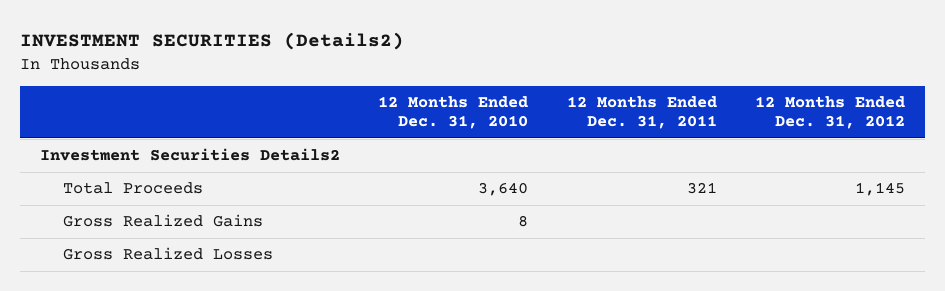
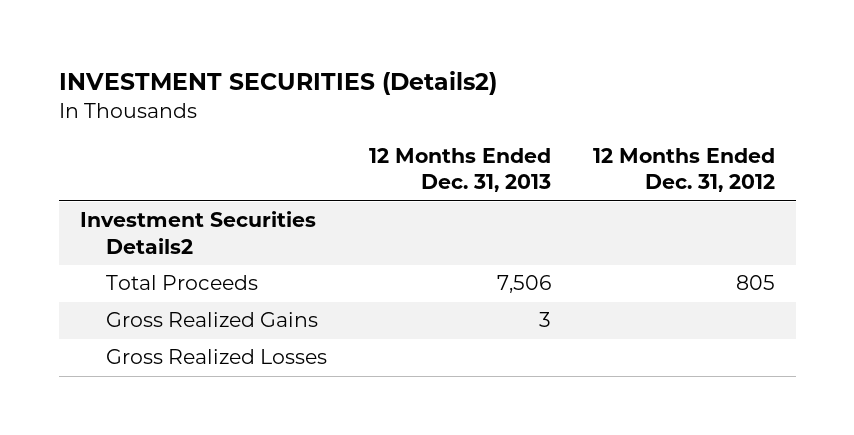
- | 12 Months Ended Dec. 31, 2010 | 12 Months Ended Dec. 31, 2011 | 12 Months Ended Dec. 31, 2012
+ | 12 Months Ended Dec. 31, 2013 | 12 Months Ended Dec. 31, 2012
- Total Proceeds | 3,640 | 321 | 1,145
+ Total Proceeds | 7,506 | 805

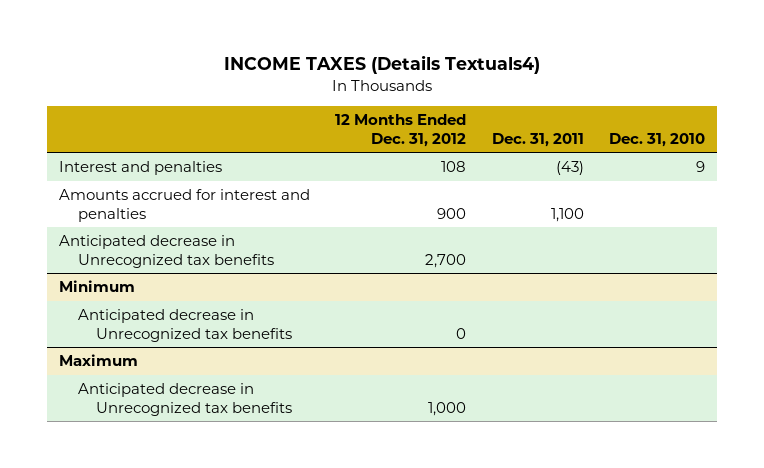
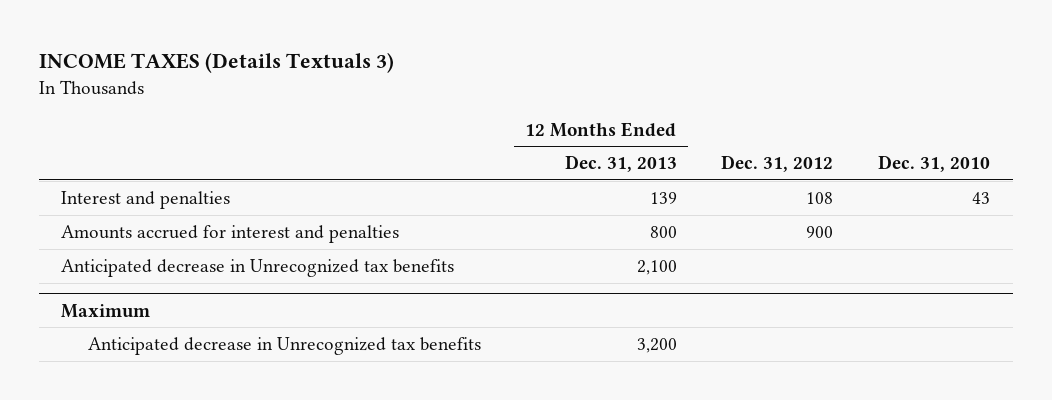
- INCOME TAXES (Details Textuals4)
+ INCOME TAXES (Details Textuals 3)
- | 12 Months Ended Dec. 31, 2012 | Dec. 31, 2011 | Dec. 31, 2010
+ | 12 Months Ended Dec. 31, 2013 | Dec. 31, 2012 | Dec. 31, 2010
- Interest and penalties | 108 | (43) | 9
+ Interest and penalties | 139 | 108 | 43
- Minimum
- Anticipated decrease in Unrecognized tax benefits | 0 | |

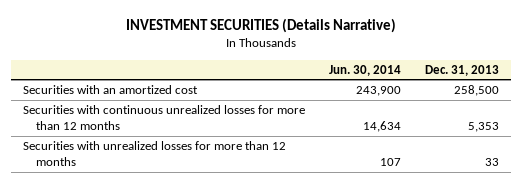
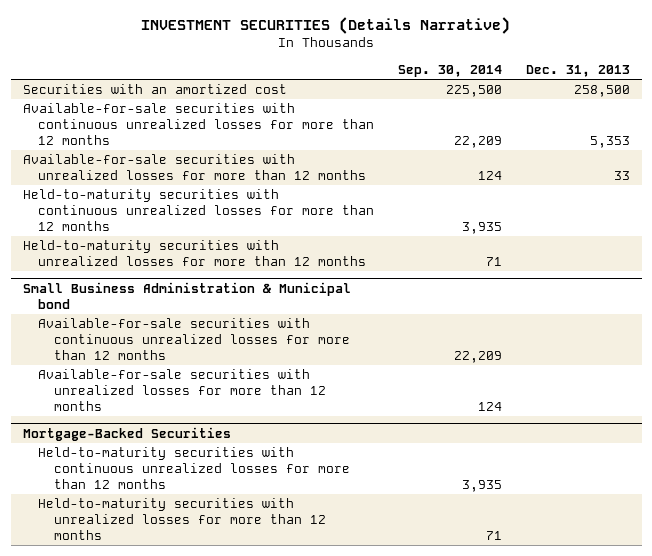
- | Jun. 30, 2014 | Dec. 31, 2013
+ | Sep. 30, 2014 | Dec. 31, 2013
- Securities with continuous unrealized losses for more than 12 months | 14,634 | 5,353
- Securities with unrealized losses for more than 12 months | 107 | 33
+ Available-for-sale securities with continuous unrealized losses for more than 12 months | 22,209 | 5,353
+ Available-for-sale securities with unrealized losses for more than 12 months | 124 | 33
+ Held-to-maturity securities with continuous unrealized losses for more than 12 months | 3,935 |
+ Held-to-maturity securities with unrealized losses for more than 12 months | 71 |
+ Small Business Administration & Municipal bond
+ Available-for-sale securities with continuous unrealized losses for more than 12 months | 22,209 |
+ Available-for-sale securities with unrealized losses for more than 12 months | 124 |
+ Mortgage-Backed Securities
+ Held-to-maturity securities with continuous unrealized losses for more than 12 months | 3,935 |
+ Held-to-maturity securities with unrealized losses for more than 12 months | 71 |

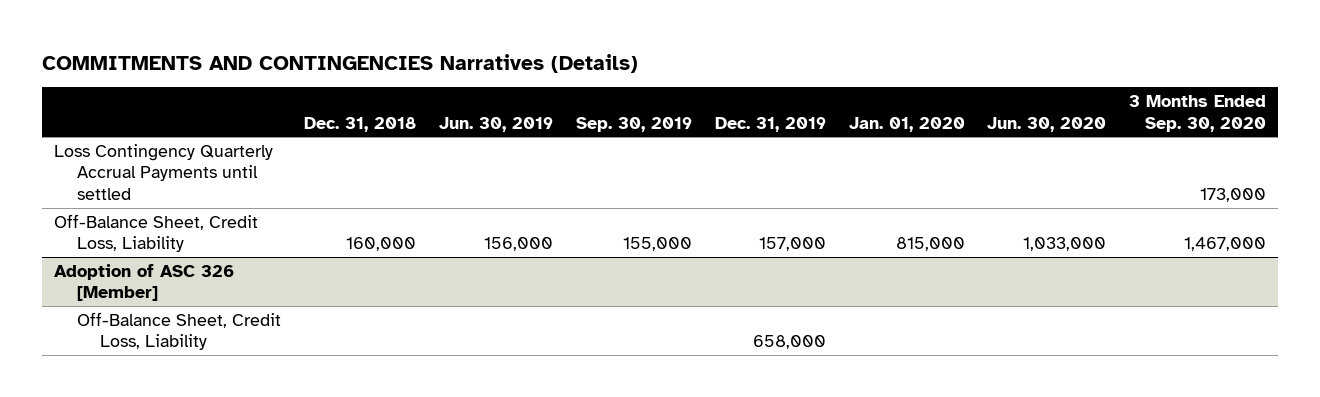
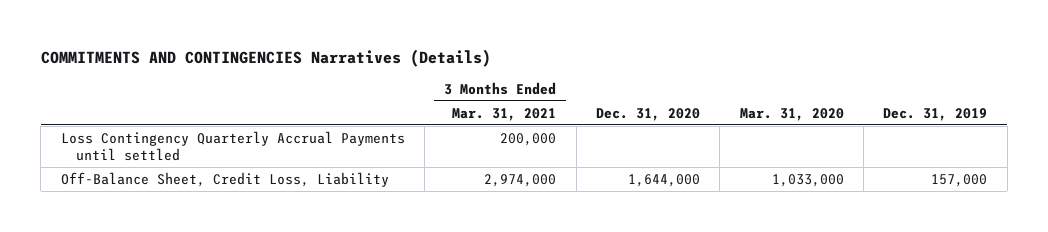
- | Dec. 31, 2018 | Jun. 30, 2019 | Sep. 30, 2019 | Dec. 31, 2019 | Jan. 01, 2020 | Jun. 30, 2020 | 3 Months Ended Sep. 30, 2020
+ | 3 Months Ended Mar. 31, 2021 | Dec. 31, 2020 | Mar. 31, 2020 | Dec. 31, 2019
- Adoption of ASC 326 [Member]
- Off-Balance Sheet, Credit Loss, Liability | | | | 658,000 | | |

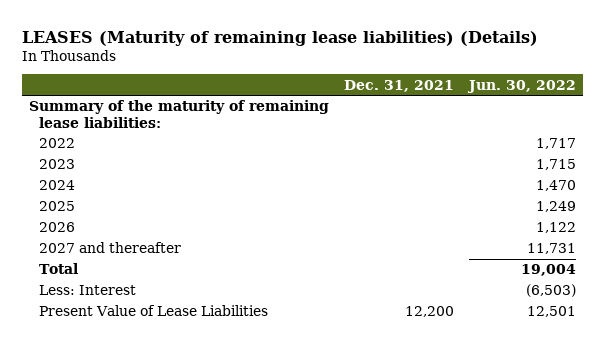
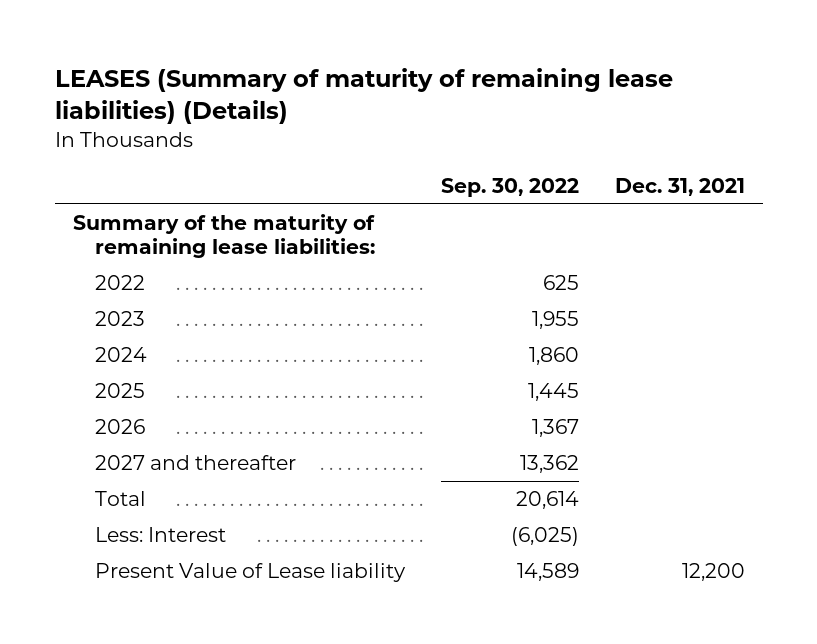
- LEASES (Maturity of remaining lease liabilities) (Details)
+ LEASES (Summary of maturity of remaining lease liabilities) (Details)
- | Dec. 31, 2021 | Jun. 30, 2022
+ | Sep. 30, 2022 | Dec. 31, 2021
- Present Value of Lease Liabilities | 12,200 | 12,501
+ Present Value of Lease liability | 14,589 | 12,200

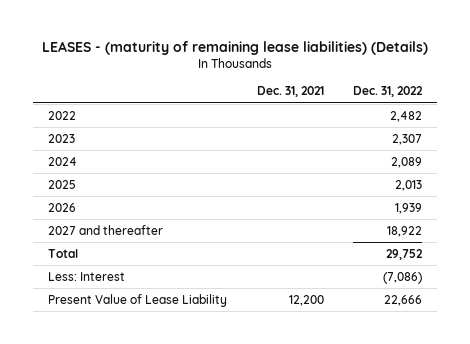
- LEASES (Summary of maturity of remaining lease liabilities) (Details)
+ LEASES - (maturity of remaining lease liabilities) (Details)
- | Sep. 30, 2022 | Dec. 31, 2021
+ | Dec. 31, 2021 | Dec. 31, 2022
- Summary of the maturity of remaining lease liabilities:
- Present Value of Lease liability | 14,589 | 12,200
+ Present Value of Lease Liability | 12,200 | 22,666

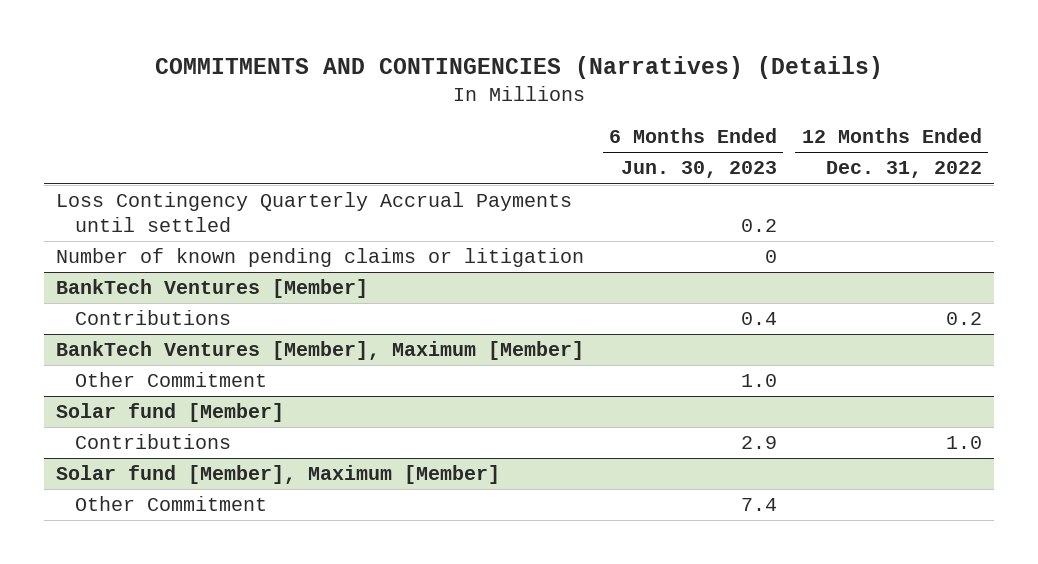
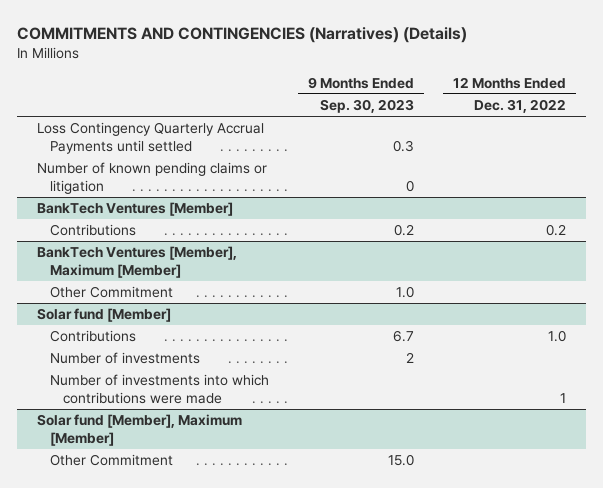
- | 6 Months Ended Jun. 30, 2023 | 12 Months Ended Dec. 31, 2022
+ | 9 Months Ended Sep. 30, 2023 | 12 Months Ended Dec. 31, 2022
@ Solar fund [Member]
+ Number of investments | 2 |
+ Number of investments into which contributions were made | | 1

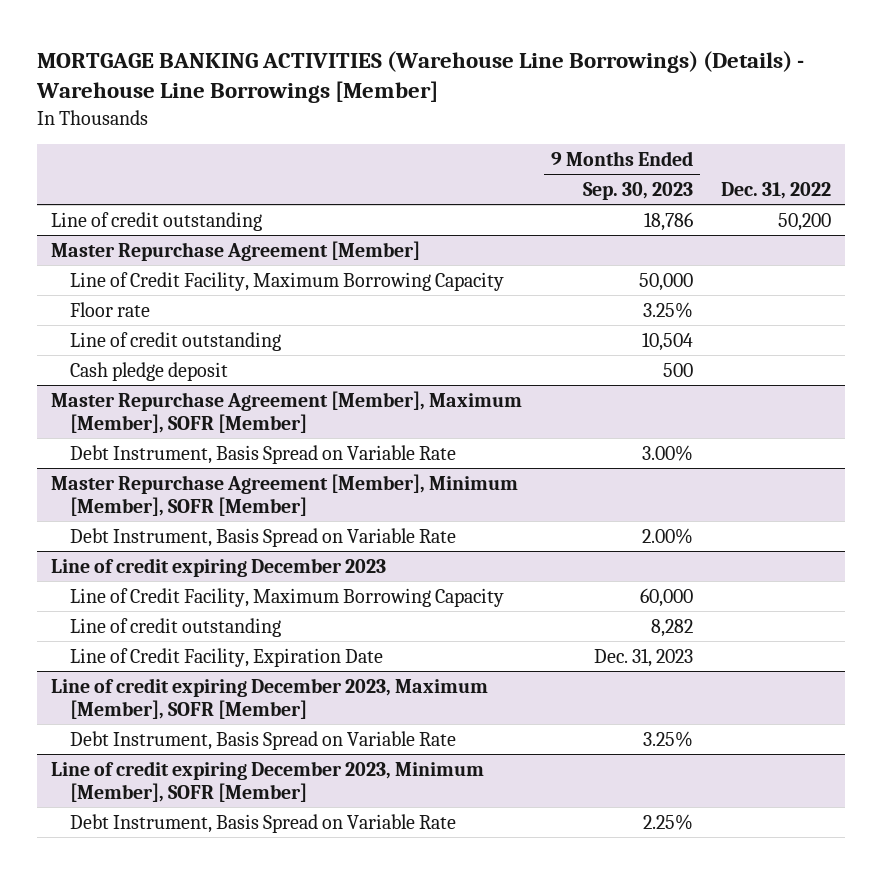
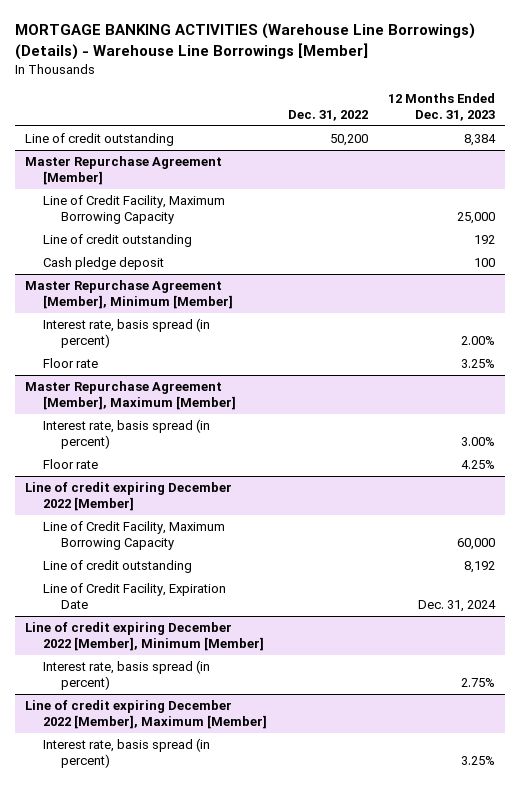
- | 9 Months Ended Sep. 30, 2023 | Dec. 31, 2022
+ | Dec. 31, 2022 | 12 Months Ended Dec. 31, 2023
@ Master Repurchase Agreement [Member]
- Floor rate | 3.25% |
- Master Repurchase Agreement [Member], Maximum [Member], SOFR [Member]
- Debt Instrument, Basis Spread on Variable Rate | 3.00% |
- Master Repurchase Agreement [Member], Minimum [Member], SOFR [Member]
- Debt Instrument, Basis Spread on Variable Rate | 2.00% |
- Line of credit expiring December 2023
+ Master Repurchase Agreement [Member], Minimum [Member]
+ Interest rate, basis spread (in percent) | | 2.00%
+ Floor rate | | 3.25%
+ Master Repurchase Agreement [Member], Maximum [Member]
+ Interest rate, basis spread (in percent) | | 3.00%
+ Floor rate | | 4.25%
+ Line of credit expiring December 2022 [Member]
- Line of credit expiring December 2023, Maximum [Member], SOFR [Member]
- Debt Instrument, Basis Spread on Variable Rate | 3.25% |
- Line of credit expiring December 2023, Minimum [Member], SOFR [Member]
- Debt Instrument, Basis Spread on Variable Rate | 2.25% |
+ Line of credit expiring December 2022 [Member], Minimum [Member]
+ Interest rate, basis spread (in percent) | | 2.75%
+ Line of credit expiring December 2022 [Member], Maximum [Member]
+ Interest rate, basis spread (in percent) | | 3.25%

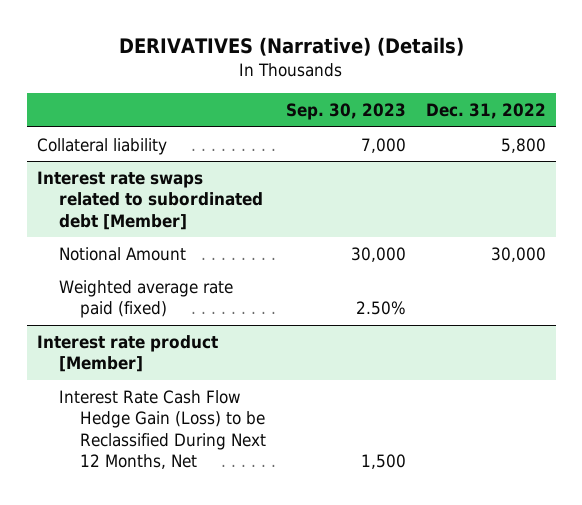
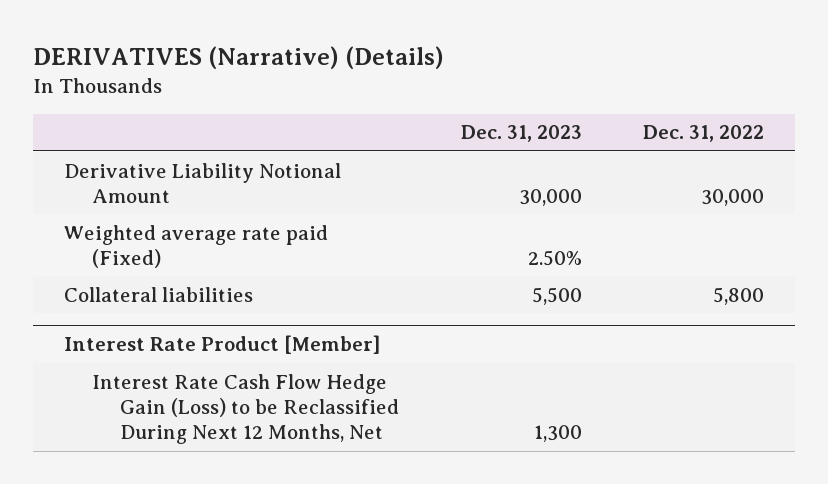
- | Sep. 30, 2023 | Dec. 31, 2022
+ | Dec. 31, 2023 | Dec. 31, 2022
- Collateral liability | 7,000 | 5,800
- Interest rate swaps related to subordinated debt [Member]
- Notional Amount | 30,000 | 30,000
- Weighted average rate paid (fixed) | 2.50% |
- Interest rate product [Member]
+ Derivative Liability Notional Amount | 30,000 | 30,000
+ Weighted average rate paid (Fixed) | 2.50% |
+ Collateral liabilities | 5,500 | 5,800
+ Interest Rate Product [Member]

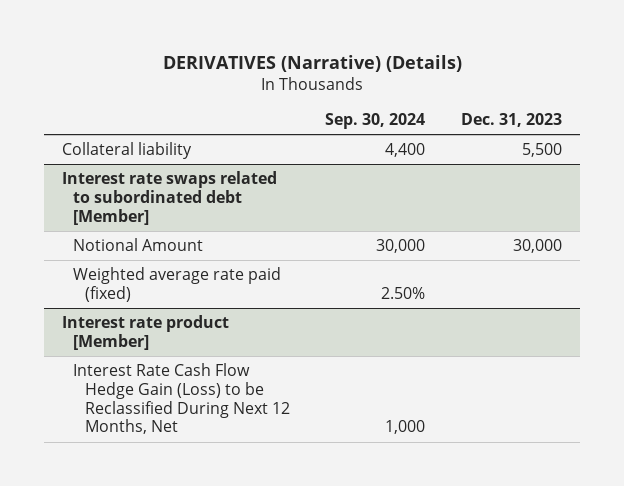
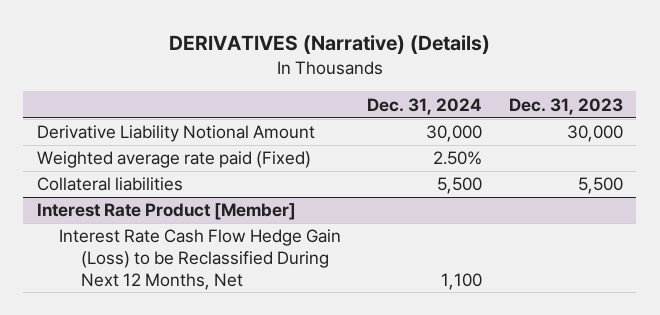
- | Sep. 30, 2024 | Dec. 31, 2023
+ | Dec. 31, 2024 | Dec. 31, 2023
- Collateral liability | 4,400 | 5,500
- Interest rate swaps related to subordinated debt [Member]
- Notional Amount | 30,000 | 30,000
- Weighted average rate paid (fixed) | 2.50% |
- Interest rate product [Member]
+ Derivative Liability Notional Amount | 30,000 | 30,000
+ Weighted average rate paid (Fixed) | 2.50% |
+ Collateral liabilities | 5,500 | 5,500
+ Interest Rate Product [Member]

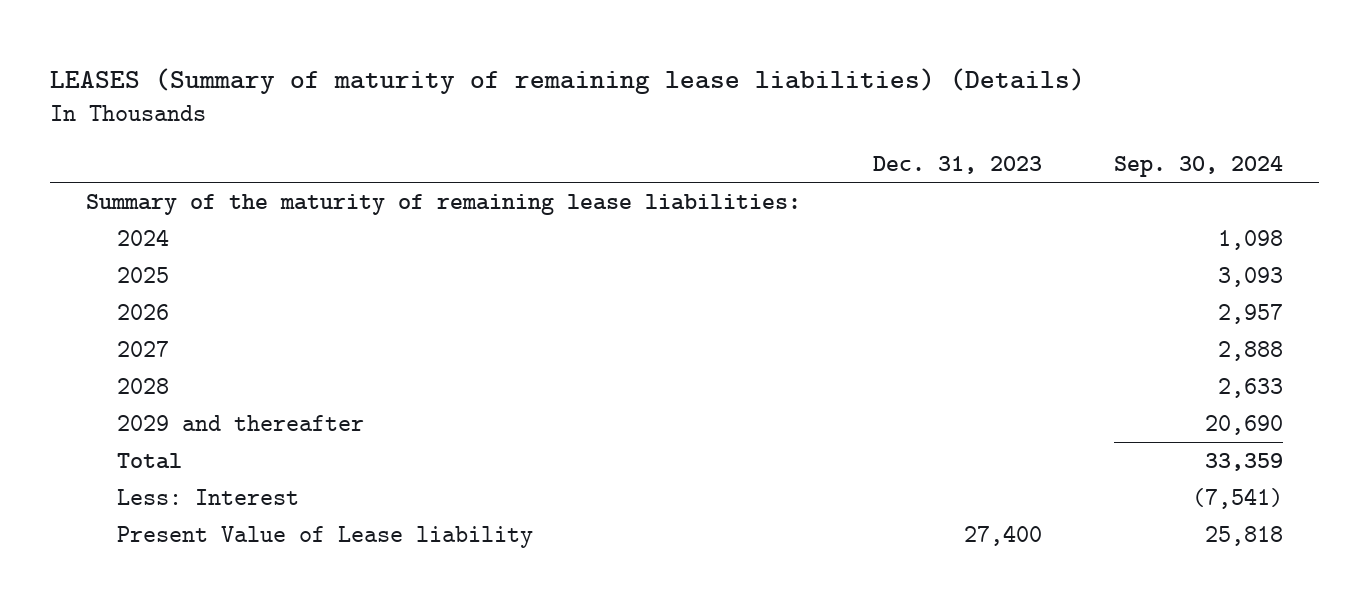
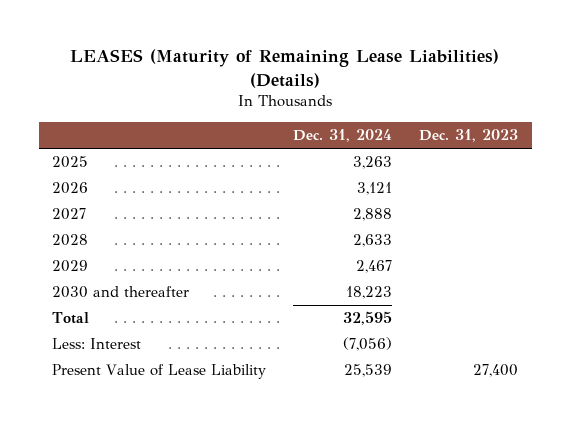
- LEASES (Summary of maturity of remaining lease liabilities) (Details)
+ LEASES (Maturity of Remaining Lease Liabilities) (Details)
- | Dec. 31, 2023 | Sep. 30, 2024
+ | Dec. 31, 2024 | Dec. 31, 2023
- Summary of the maturity of remaining lease liabilities:
- 2024 | | 1,098
- 2029 and thereafter | | 20,690
+ 2029 | 2,467 |
+ 2030 and thereafter | 18,223 |
- Present Value of Lease liability | 27,400 | 25,818
+ Present Value of Lease Liability | 25,539 | 27,400

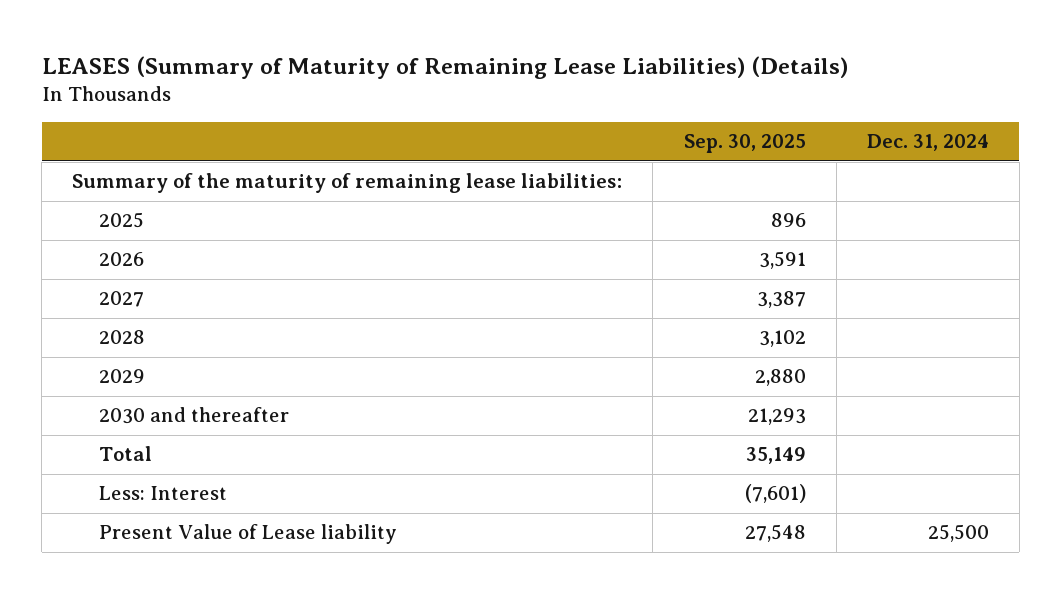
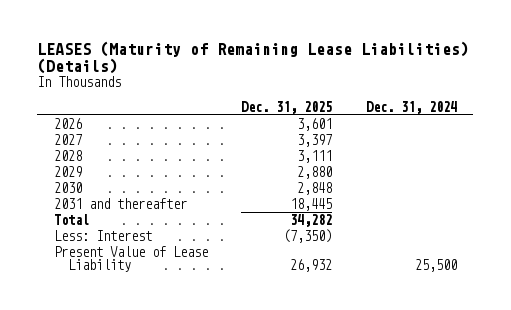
- LEASES (Summary of Maturity of Remaining Lease Liabilities) (Details)
+ LEASES (Maturity of Remaining Lease Liabilities) (Details)
- | Sep. 30, 2025 | Dec. 31, 2024
+ | Dec. 31, 2025 | Dec. 31, 2024
- Summary of the maturity of remaining lease liabilities:
- 2025 | 896 |
- 2030 and thereafter | 21,293 |
+ 2030 | 2,848 |
+ 2031 and thereafter | 18,445 |
- Present Value of Lease liability | 27,548 | 25,500
+ Present Value of Lease Liability | 26,932 | 25,500

